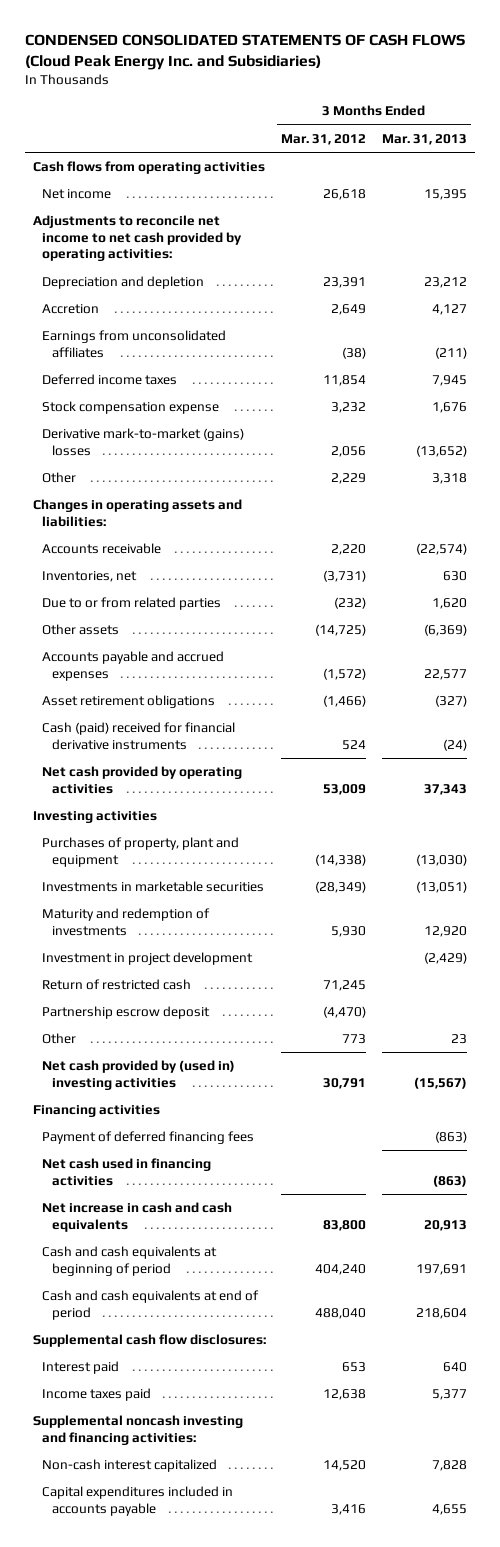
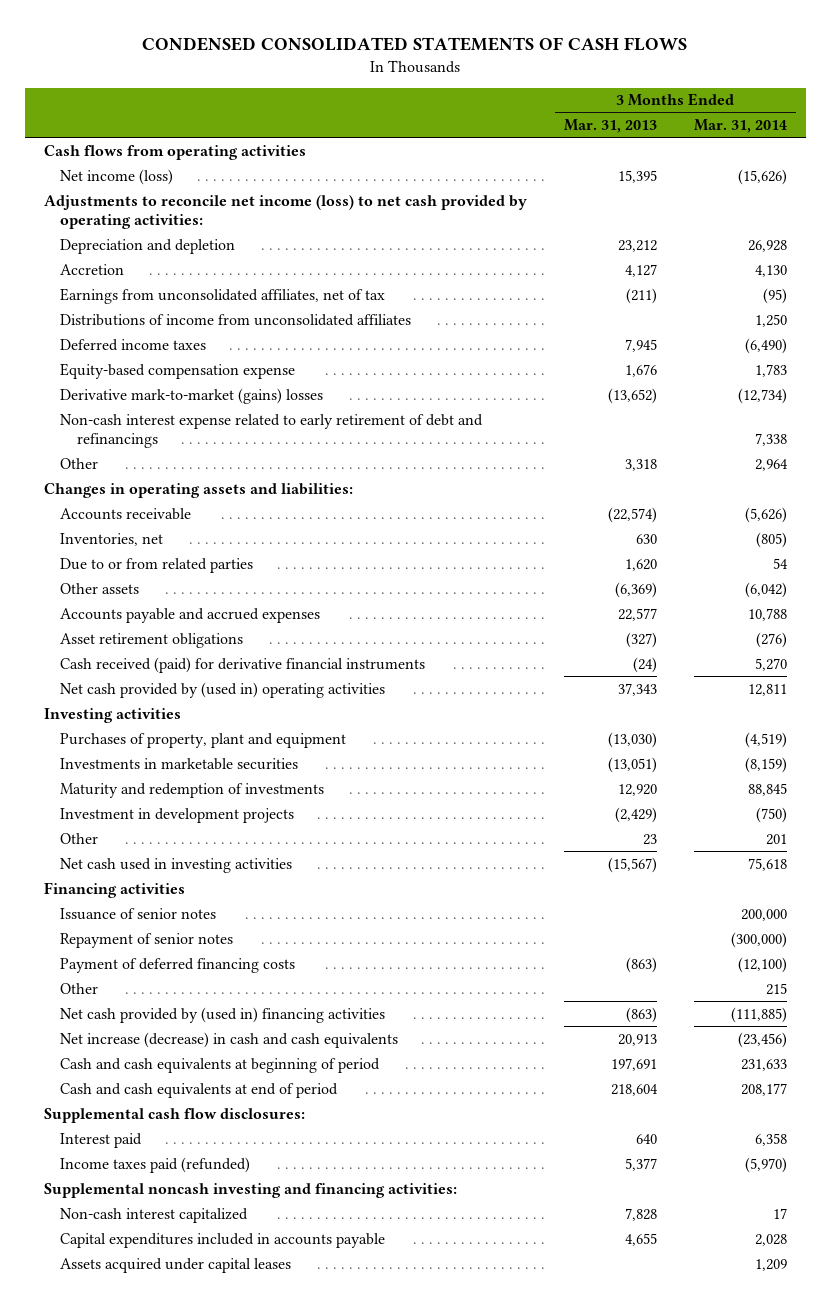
- CONDENSED CONSOLIDATED STATEMENTS OF CASH FLOWS (Cloud Peak Energy Inc. and Subsidiaries)
+ CONDENSED CONSOLIDATED STATEMENTS OF CASH FLOWS
- | 3 Months Ended Mar. 31, 2012 | 3 Months Ended Mar. 31, 2013
+ | 3 Months Ended Mar. 31, 2013 | 3 Months Ended Mar. 31, 2014
- Net income | 26,618 | 15,395
- Adjustments to reconcile net income to net cash provided by operating activities:
+ Net income (loss) | 15,395 | (15,626)
+ Adjustments to reconcile net income (loss) to net cash provided by operating activities:
- Earnings from unconsolidated affiliates | (38) | (211)
+ Earnings from unconsolidated affiliates, net of tax | (211) | (95)
+ Distributions of income from unconsolidated affiliates | | 1,250
- Stock compensation expense | 3,232 | 1,676
+ Equity-based compensation expense | 1,676 | 1,783
+ Non-cash interest expense related to early retirement of debt and refinancings | | 7,338
- Cash (paid) received for financial derivative instruments | 524 | (24)
- Net cash provided by operating activities | 53,009 | 37,343
+ Cash received (paid) for derivative financial instruments | (24) | 5,270
+ Net cash provided by (used in) operating activities | 37,343 | 12,811
- Investment in project development | | (2,429)
- Return of restricted cash | 71,245 |
- Partnership escrow deposit | (4,470) |
+ Investment in development projects | (2,429) | (750)
- Net cash provided by (used in) investing activities | 30,791 | (15,567)
+ Net cash used in investing activities | (15,567) | 75,618
- Payment of deferred financing fees | | (863)
- Net cash used in financing activities | | (863)
- Net increase in cash and cash equivalents | 83,800 | 20,913
+ Issuance of senior notes | | 200,000
+ Repayment of senior notes | | (300,000)
+ Payment of deferred financing costs | (863) | (12,100)
+ Other | | 215
+ Net cash provided by (used in) financing activities | (863) | (111,885)
+ Net increase (decrease) in cash and cash equivalents | 20,913 | (23,456)
- Income taxes paid | 12,638 | 5,377
+ Income taxes paid (refunded) | 5,377 | (5,970)
+ Assets acquired under capital leases | | 1,209

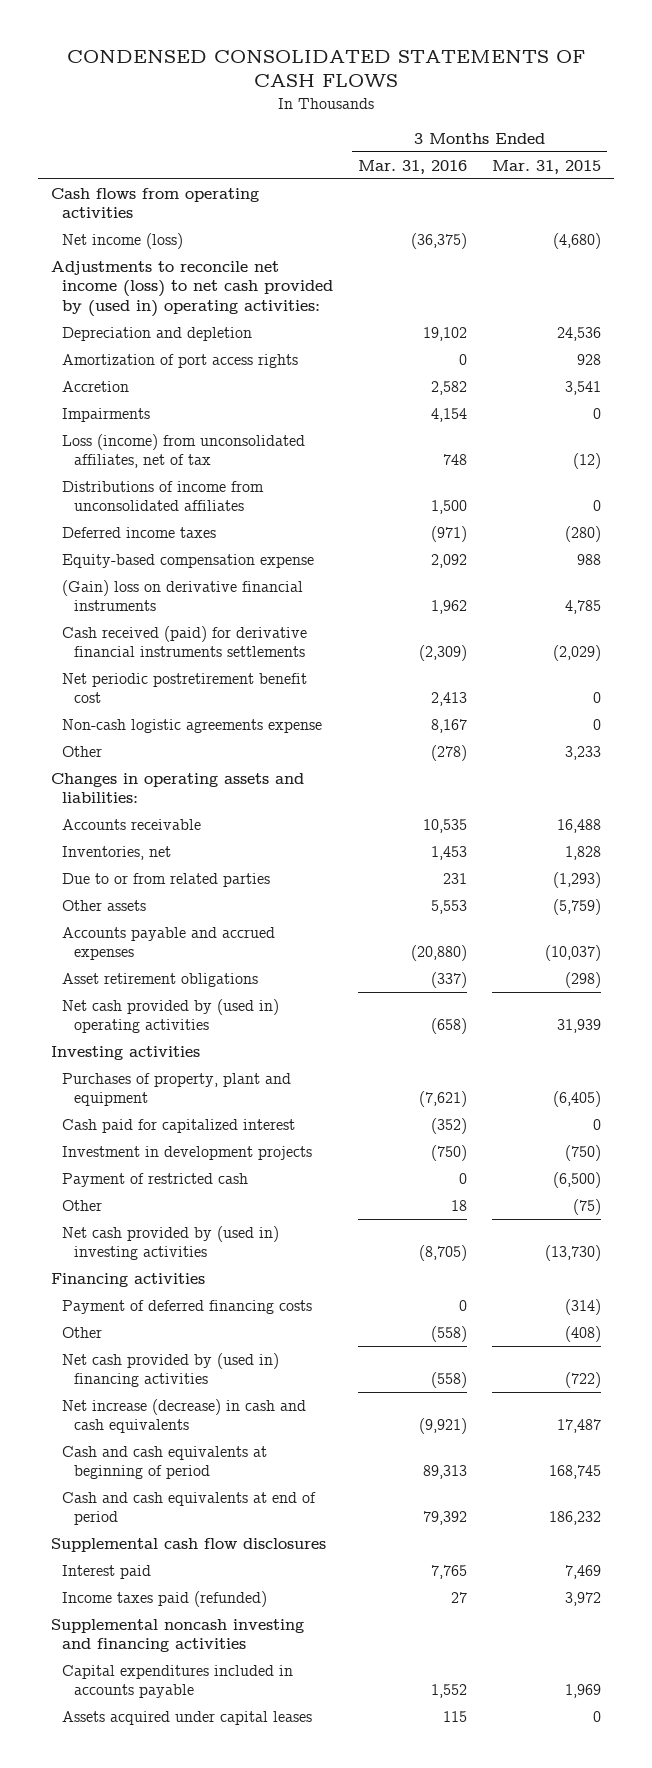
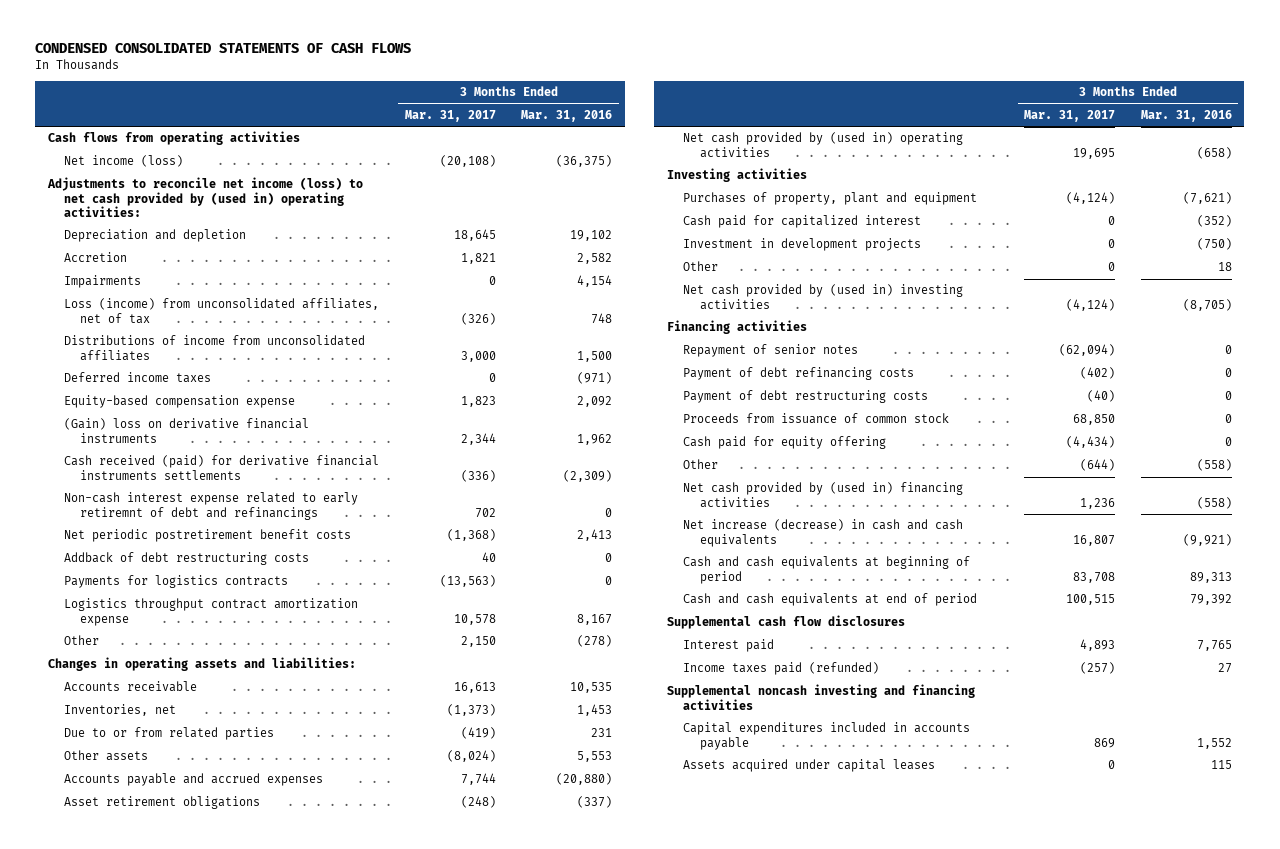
- | 3 Months Ended Mar. 31, 2016 | 3 Months Ended Mar. 31, 2015
+ | 3 Months Ended Mar. 31, 2017 | 3 Months Ended Mar. 31, 2016
- Amortization of port access rights | 0 | 928
- Net periodic postretirement benefit cost | 2,413 | 0
- Non-cash logistic agreements expense | 8,167 | 0
+ Non-cash interest expense related to early retiremnt of debt and refinancings | 702 | 0
+ Net periodic postretirement benefit costs | (1,368) | 2,413
+ Addback of debt restructuring costs | 40 | 0
+ Payments for logistics contracts | (13,563) | 0
+ Logistics throughput contract amortization expense | 10,578 | 8,167
- Payment of restricted cash | 0 | (6,500)
- Payment of deferred financing costs | 0 | (314)
+ Repayment of senior notes | (62,094) | 0
+ Payment of debt refinancing costs | (402) | 0
+ Payment of debt restructuring costs | (40) | 0
+ Proceeds from issuance of common stock | 68,850 | 0
+ Cash paid for equity offering | (4,434) | 0

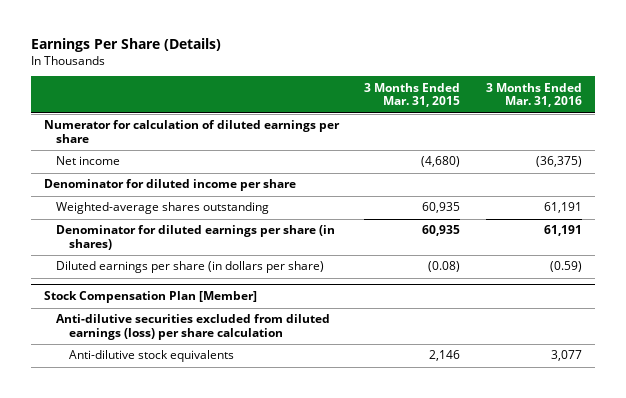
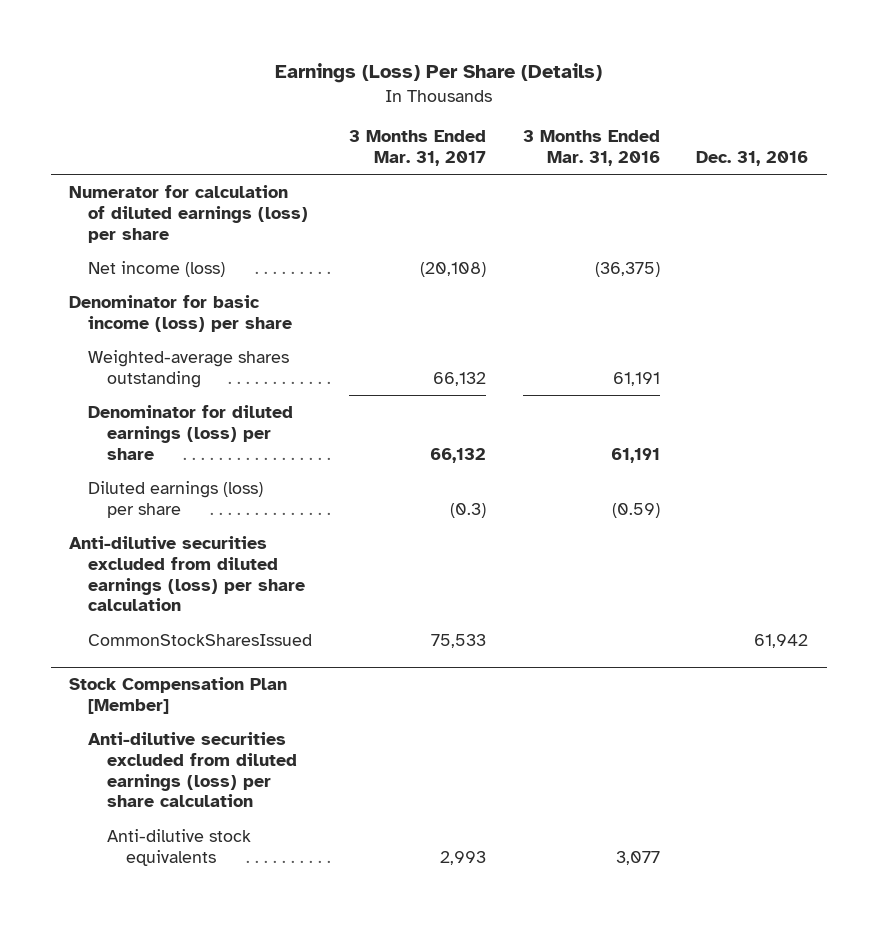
- Earnings Per Share (Details)
+ Earnings (Loss) Per Share (Details)
- | 3 Months Ended Mar. 31, 2015 | 3 Months Ended Mar. 31, 2016
+ | 3 Months Ended Mar. 31, 2017 | 3 Months Ended Mar. 31, 2016 | Dec. 31, 2016
- Numerator for calculation of diluted earnings per share
- Net income | (4,680) | (36,375)
- Denominator for diluted income per share
+ Numerator for calculation of diluted earnings (loss) per share
+ Net income (loss) | (20,108) | (36,375) |
+ Denominator for basic income (loss) per share
- Denominator for diluted earnings per share (in shares) | 60,935 | 61,191
- Diluted earnings per share (in dollars per share) | (0.08) | (0.59)
+ Denominator for diluted earnings (loss) per share | 66,132 | 61,191 |
+ Diluted earnings (loss) per share | (0.3) | (0.59) |
+ Anti-dilutive securities excluded from diluted earnings (loss) per share calculation
+ CommonStockSharesIssued | 75,533 | | 61,942

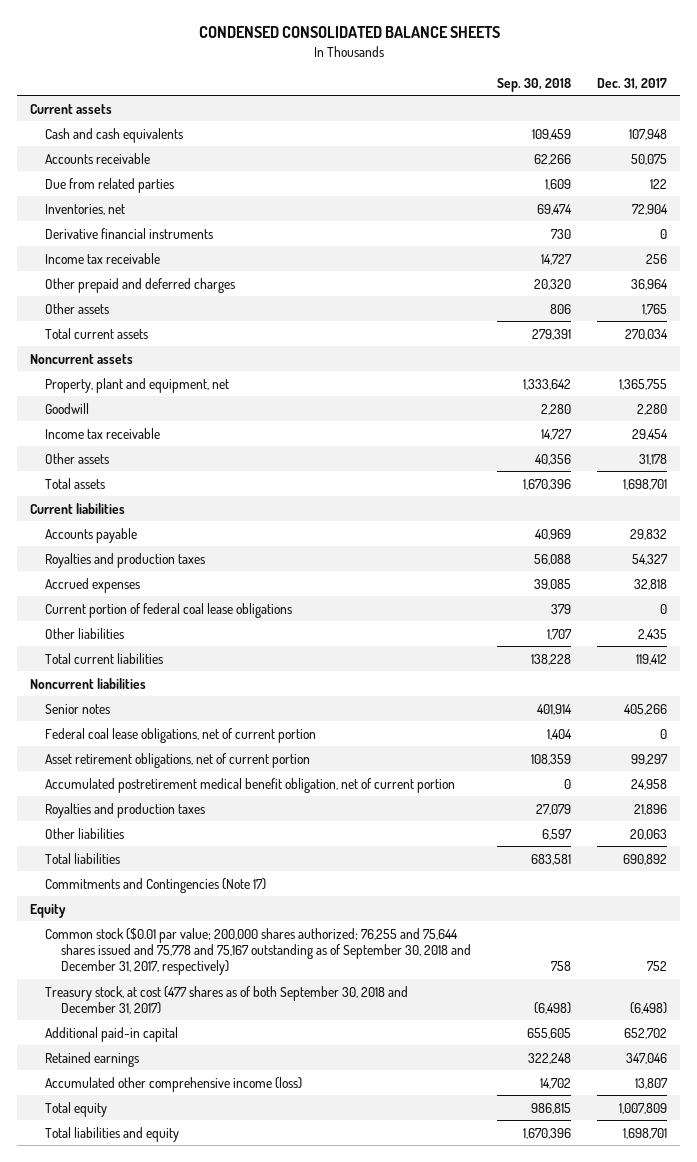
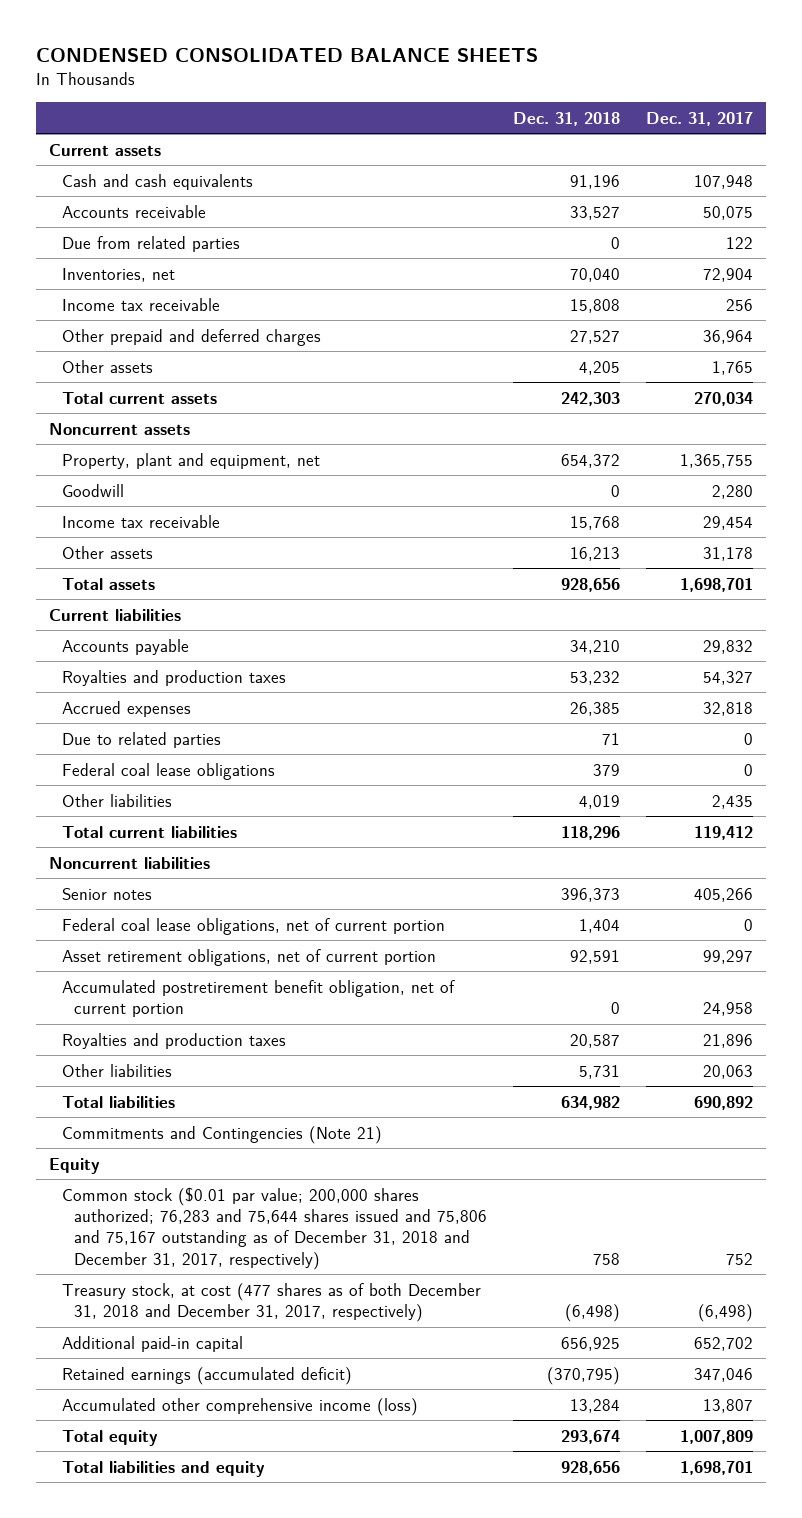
- | Sep. 30, 2018 | Dec. 31, 2017
+ | Dec. 31, 2018 | Dec. 31, 2017
- Derivative financial instruments | 730 | 0
- Current portion of federal coal lease obligations | 379 | 0
+ Due to related parties | 71 | 0
+ Federal coal lease obligations | 379 | 0
- Accumulated postretirement medical benefit obligation, net of current portion | 0 | 24,958
+ Accumulated postretirement benefit obligation, net of current portion | 0 | 24,958
- Commitments and Contingencies (Note 17)
+ Commitments and Contingencies (Note 21)
- Common stock ($0.01 par value; 200,000 shares authorized; 76,255 and 75,644 shares issued and 75,778 and 75,167 outstanding as of September 30, 2018 and December 31, 2017, respectively) | 758 | 752
- Treasury stock, at cost (477 shares as of both September 30, 2018 and December 31, 2017) | (6,498) | (6,498)
+ Common stock ($0.01 par value; 200,000 shares authorized; 76,283 and 75,644 shares issued and 75,806 and 75,167 outstanding as of December 31, 2018 and December 31, 2017, respectively) | 758 | 752
+ Treasury stock, at cost (477 shares as of both December 31, 2018 and December 31, 2017, respectively) | (6,498) | (6,498)
- Retained earnings | 322,248 | 347,046
+ Retained earnings (accumulated deficit) | (370,795) | 347,046

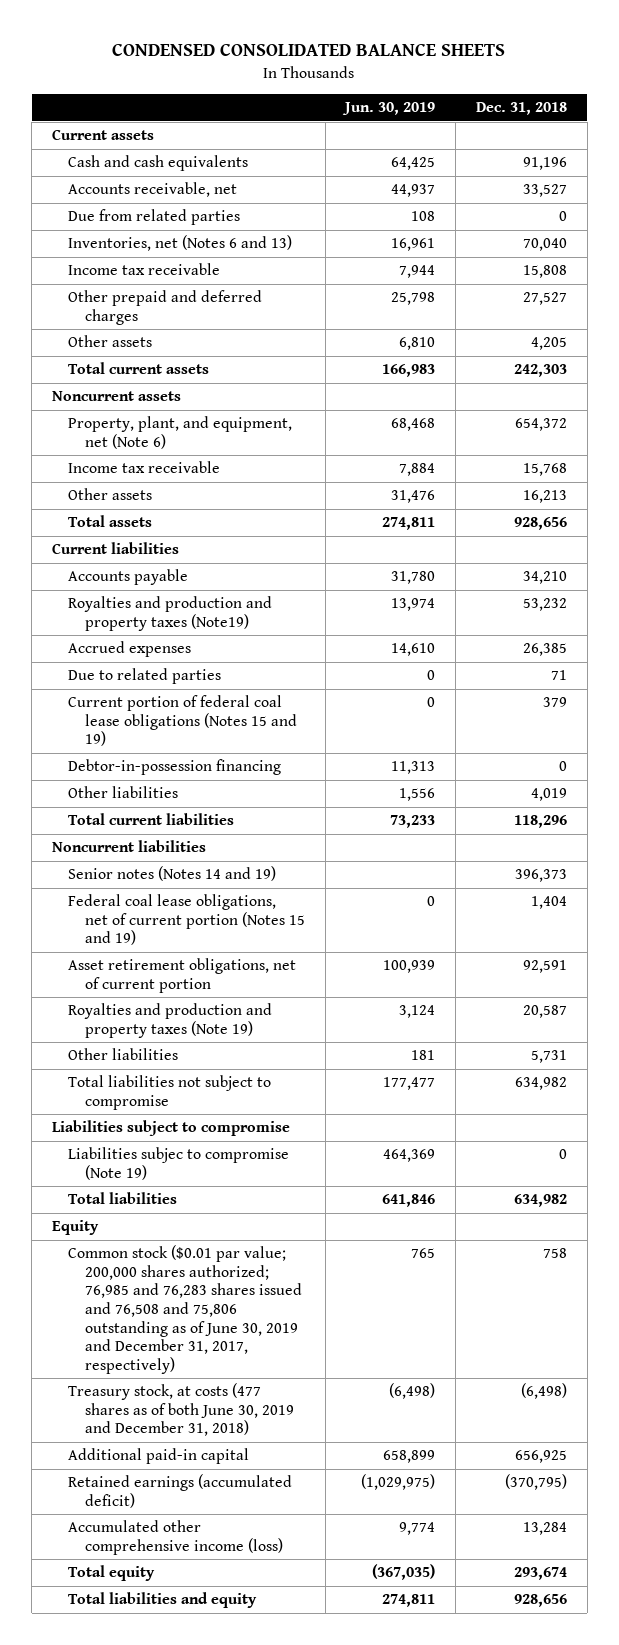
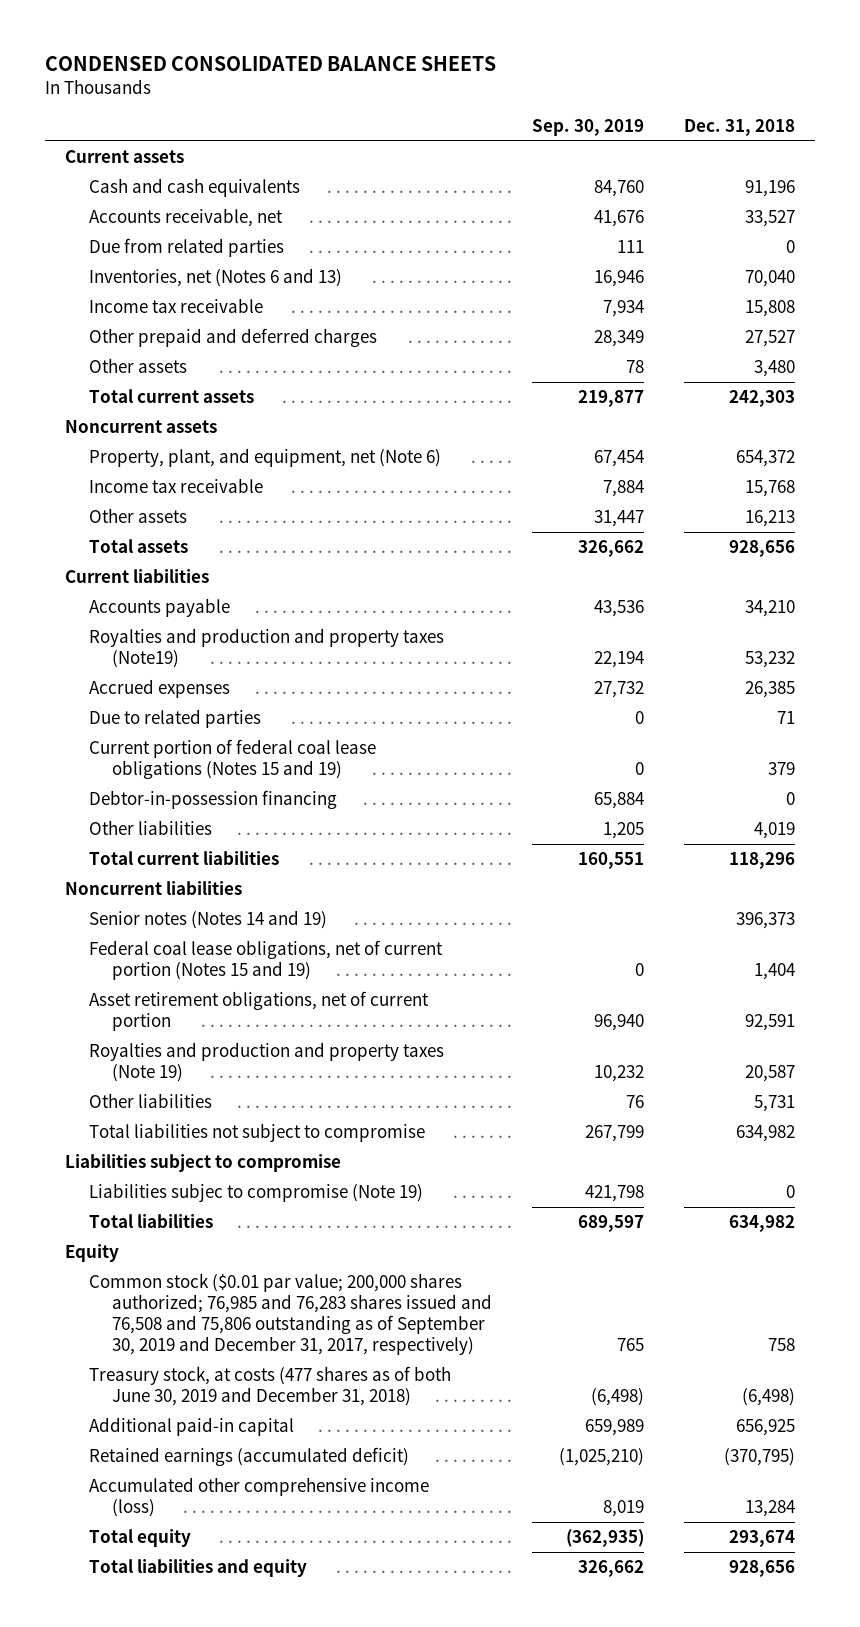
- | Jun. 30, 2019 | Dec. 31, 2018
+ | Sep. 30, 2019 | Dec. 31, 2018
- Other assets | 6,810 | 4,205
+ Other assets | 78 | 3,480
- Common stock ($0.01 par value; 200,000 shares authorized; 76,985 and 76,283 shares issued and 76,508 and 75,806 outstanding as of June 30, 2019 and December 31, 2017, respectively) | 765 | 758
+ Common stock ($0.01 par value; 200,000 shares authorized; 76,985 and 76,283 shares issued and 76,508 and 75,806 outstanding as of September 30, 2019 and December 31, 2017, respectively) | 765 | 758

